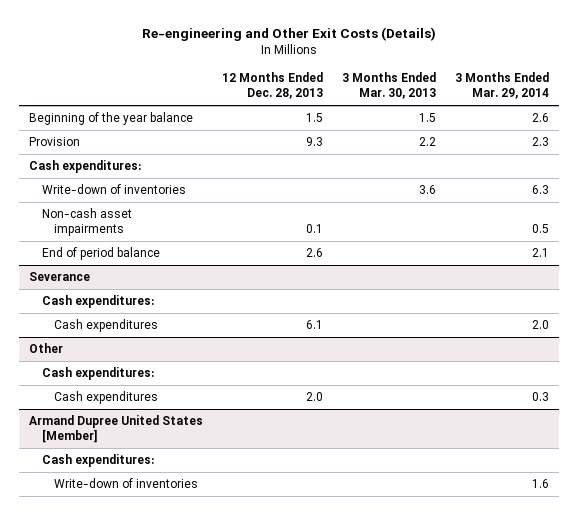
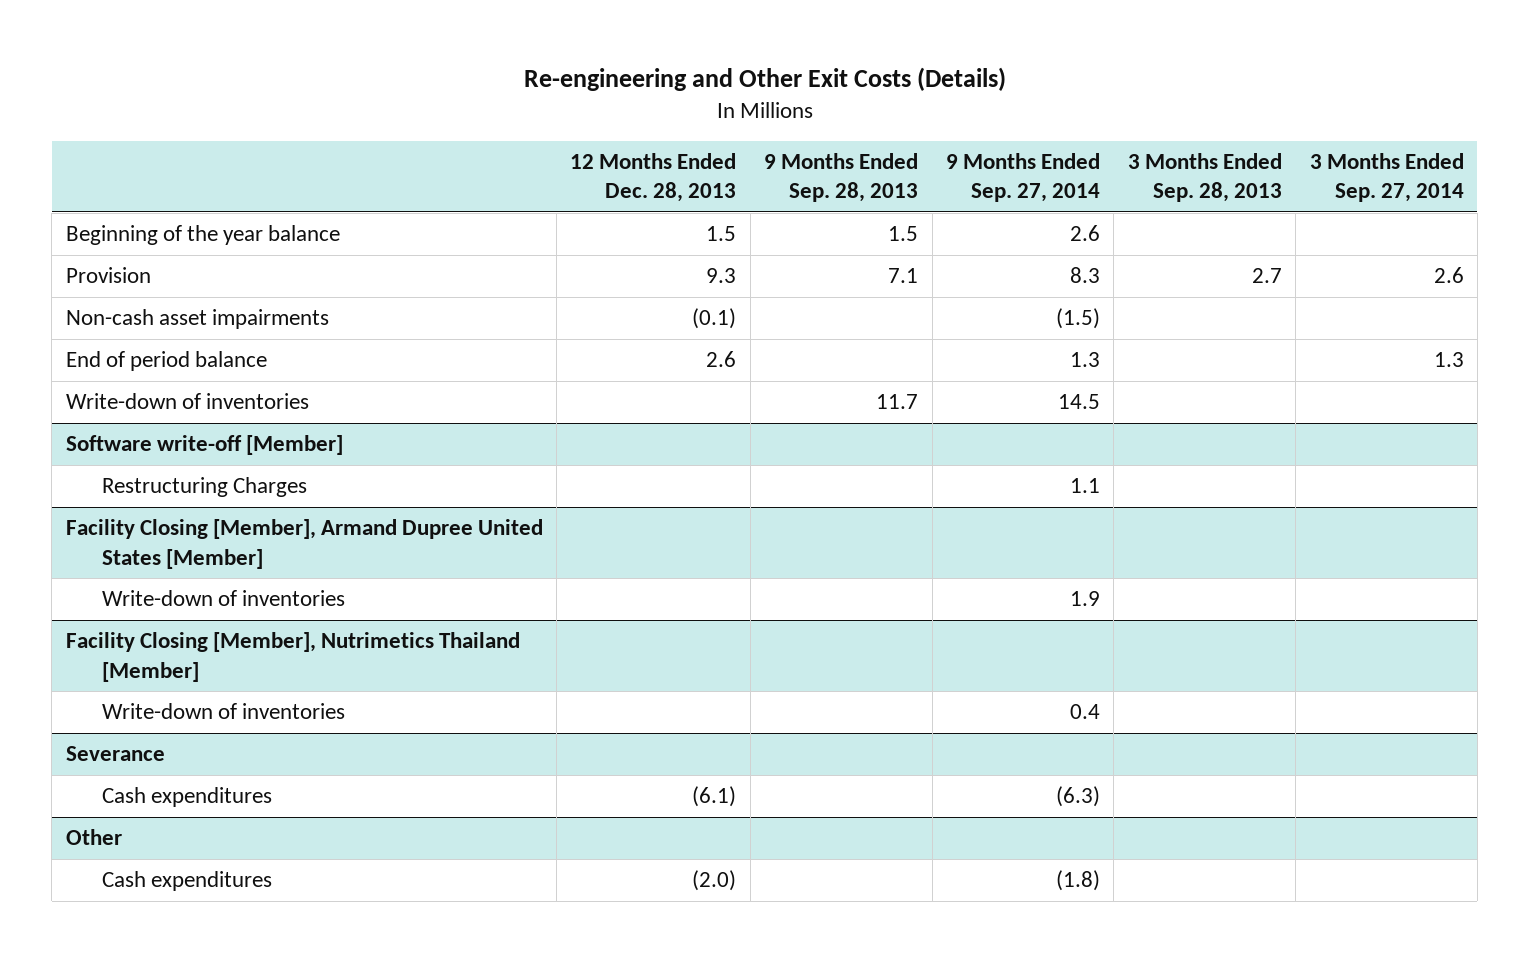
- | 12 Months Ended Dec. 28, 2013 | 3 Months Ended Mar. 30, 2013 | 3 Months Ended Mar. 29, 2014
+ | 12 Months Ended Dec. 28, 2013 | 9 Months Ended Sep. 28, 2013 | 9 Months Ended Sep. 27, 2014 | 3 Months Ended Sep. 28, 2013 | 3 Months Ended Sep. 27, 2014
- Cash expenditures:
- Non-cash asset impairments | 0.1 | | 0.5
+ Non-cash asset impairments | (0.1) | | (1.5) | |
moved down: Write-down of inventories | | 11.7 | 14.5 | |
+ Software write-off [Member]
+ Restructuring Charges | | | 1.1 | |
+ Facility Closing [Member], Armand Dupree United States [Member]
+ Write-down of inventories | | | 1.9 | |
+ Facility Closing [Member], Nutrimetics Thailand [Member]
+ Write-down of inventories | | | 0.4 | |
@ Severance
- Cash expenditures:
- Cash expenditures | 6.1 | | 2.0
+ Cash expenditures | (6.1) | | (6.3) | |
@ Other
- Cash expenditures:
- Cash expenditures | 2.0 | | 0.3
- Armand Dupree United States [Member]
- Cash expenditures:
- Write-down of inventories | | | 1.6
@ Other
+ Cash expenditures | (2.0) | | (1.8) | |

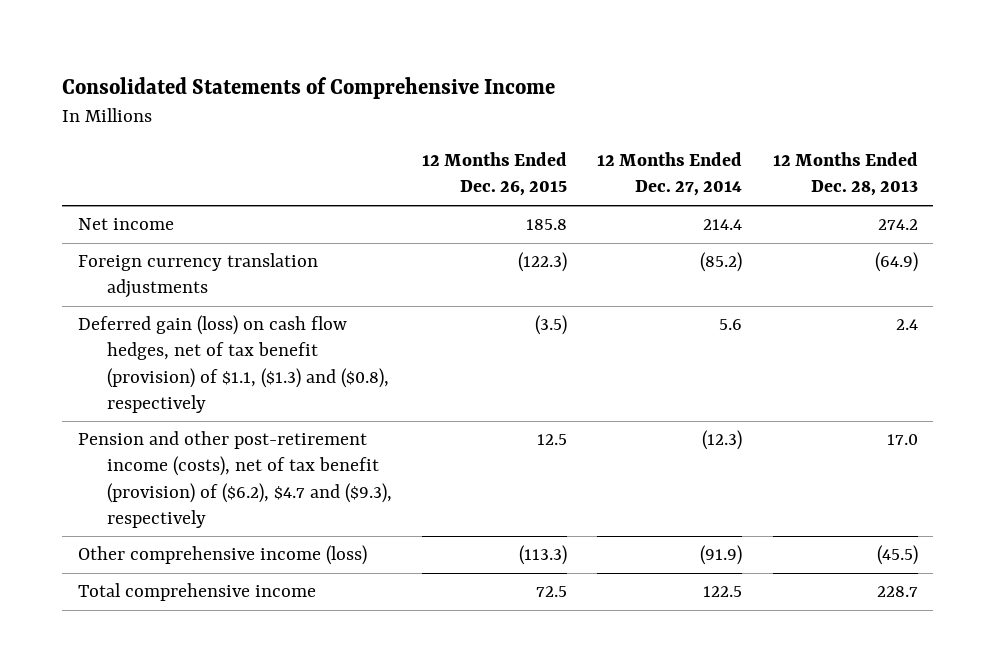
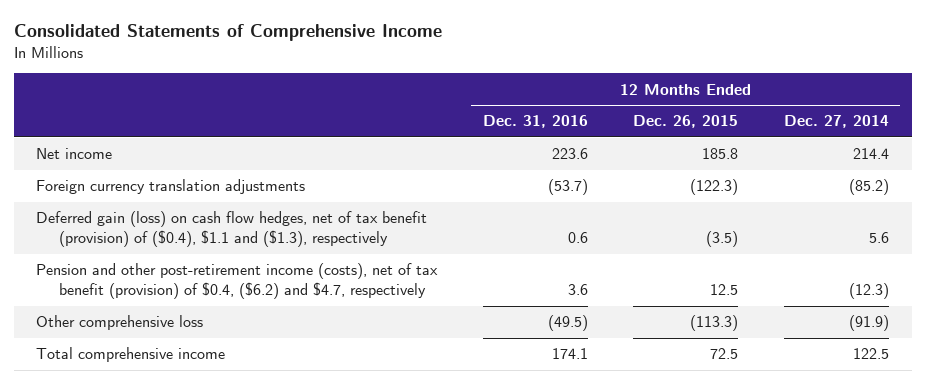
- | 12 Months Ended Dec. 26, 2015 | 12 Months Ended Dec. 27, 2014 | 12 Months Ended Dec. 28, 2013
+ | 12 Months Ended Dec. 31, 2016 | 12 Months Ended Dec. 26, 2015 | 12 Months Ended Dec. 27, 2014
- Deferred gain (loss) on cash flow hedges, net of tax benefit (provision) of $1.1, ($1.3) and ($0.8), respectively | (3.5) | 5.6 | 2.4
- Pension and other post-retirement income (costs), net of tax benefit (provision) of ($6.2), $4.7 and ($9.3), respectively | 12.5 | (12.3) | 17.0
- Other comprehensive income (loss) | (113.3) | (91.9) | (45.5)
+ Deferred gain (loss) on cash flow hedges, net of tax benefit (provision) of ($0.4), $1.1 and ($1.3), respectively | 0.6 | (3.5) | 5.6
+ Pension and other post-retirement income (costs), net of tax benefit (provision) of $0.4, ($6.2) and $4.7, respectively | 3.6 | 12.5 | (12.3)
+ Other comprehensive loss | (49.5) | (113.3) | (91.9)

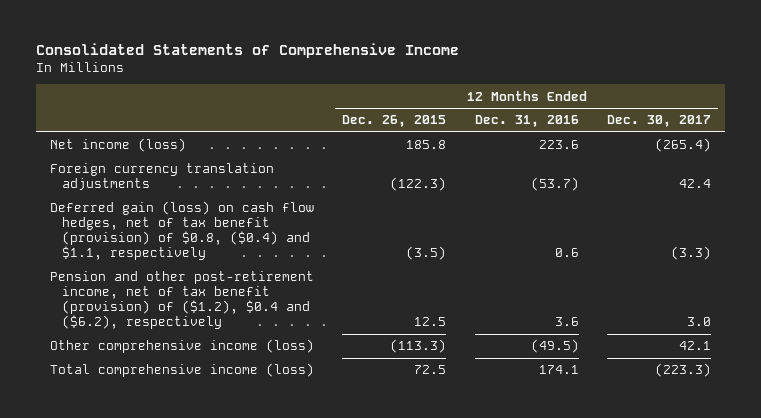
- | 12 Months Ended Dec. 31, 2016 | 12 Months Ended Dec. 26, 2015 | 12 Months Ended Dec. 27, 2014
+ | 12 Months Ended Dec. 26, 2015 | 12 Months Ended Dec. 31, 2016 | 12 Months Ended Dec. 30, 2017
- Net income | 223.6 | 185.8 | 214.4
+ Net income (loss) | 185.8 | 223.6 | (265.4)
- Deferred gain (loss) on cash flow hedges, net of tax benefit (provision) of ($0.4), $1.1 and ($1.3), respectively | 0.6 | (3.5) | 5.6
- Pension and other post-retirement income (costs), net of tax benefit (provision) of $0.4, ($6.2) and $4.7, respectively | 3.6 | 12.5 | (12.3)
- Other comprehensive loss | (49.5) | (113.3) | (91.9)
- Total comprehensive income | 174.1 | 72.5 | 122.5
+ Deferred gain (loss) on cash flow hedges, net of tax benefit (provision) of $0.8, ($0.4) and $1.1, respectively | (3.5) | 0.6 | (3.3)
+ Pension and other post-retirement income, net of tax benefit (provision) of ($1.2), $0.4 and ($6.2), respectively | 12.5 | 3.6 | 3.0
+ Other comprehensive income (loss) | (113.3) | (49.5) | 42.1
+ Total comprehensive income (loss) | 72.5 | 174.1 | (223.3)

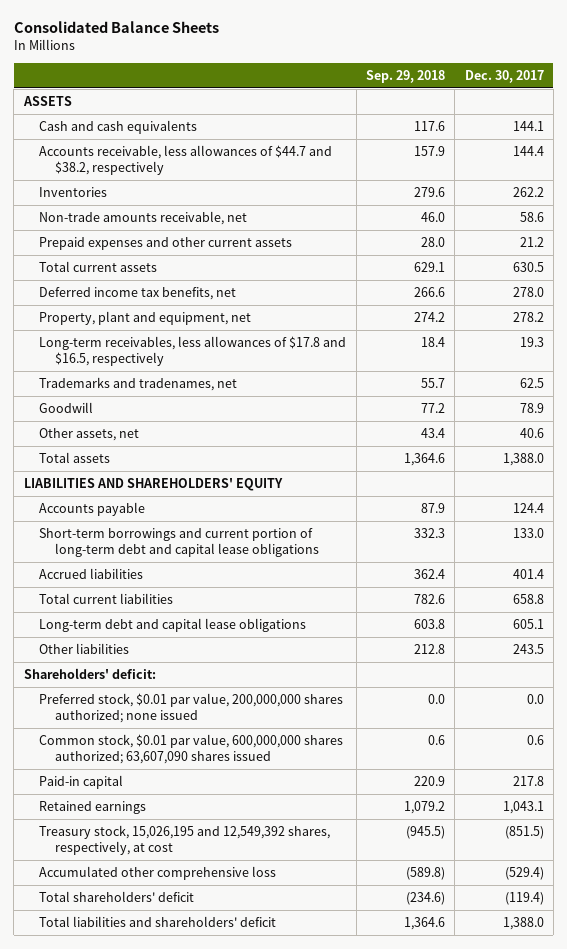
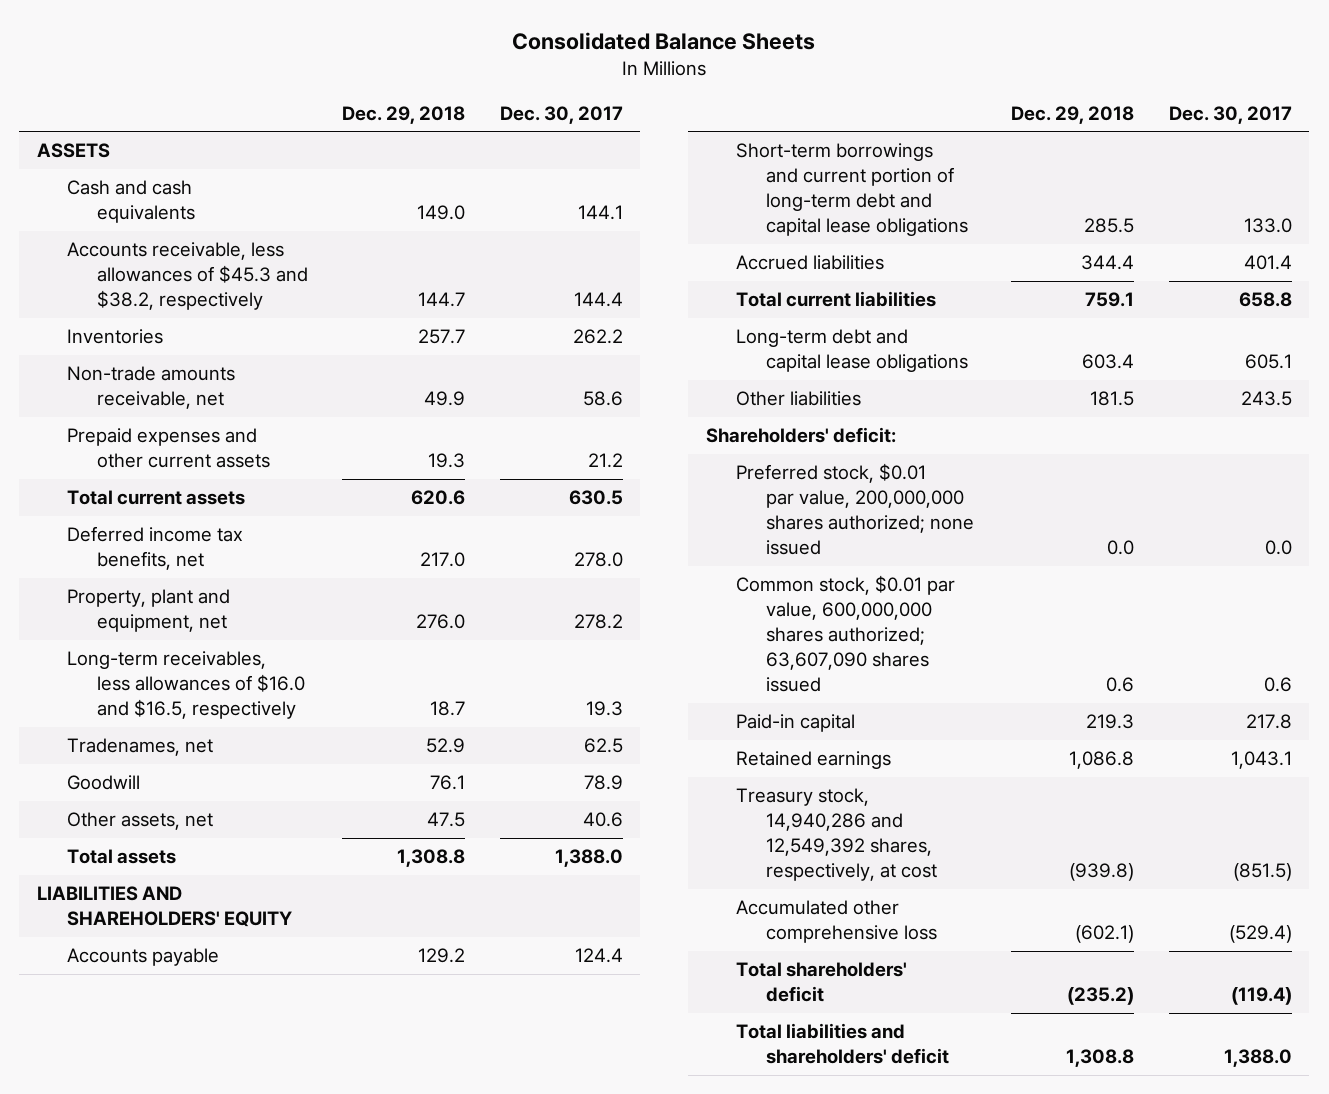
- | Sep. 29, 2018 | Dec. 30, 2017
+ | Dec. 29, 2018 | Dec. 30, 2017
- Accounts receivable, less allowances of $44.7 and $38.2, respectively | 157.9 | 144.4
+ Accounts receivable, less allowances of $45.3 and $38.2, respectively | 144.7 | 144.4
- Long-term receivables, less allowances of $17.8 and $16.5, respectively | 18.4 | 19.3
- Trademarks and tradenames, net | 55.7 | 62.5
+ Long-term receivables, less allowances of $16.0 and $16.5, respectively | 18.7 | 19.3
+ Tradenames, net | 52.9 | 62.5
- Treasury stock, 15,026,195 and 12,549,392 shares, respectively, at cost | (945.5) | (851.5)
+ Treasury stock, 14,940,286 and 12,549,392 shares, respectively, at cost | (939.8) | (851.5)

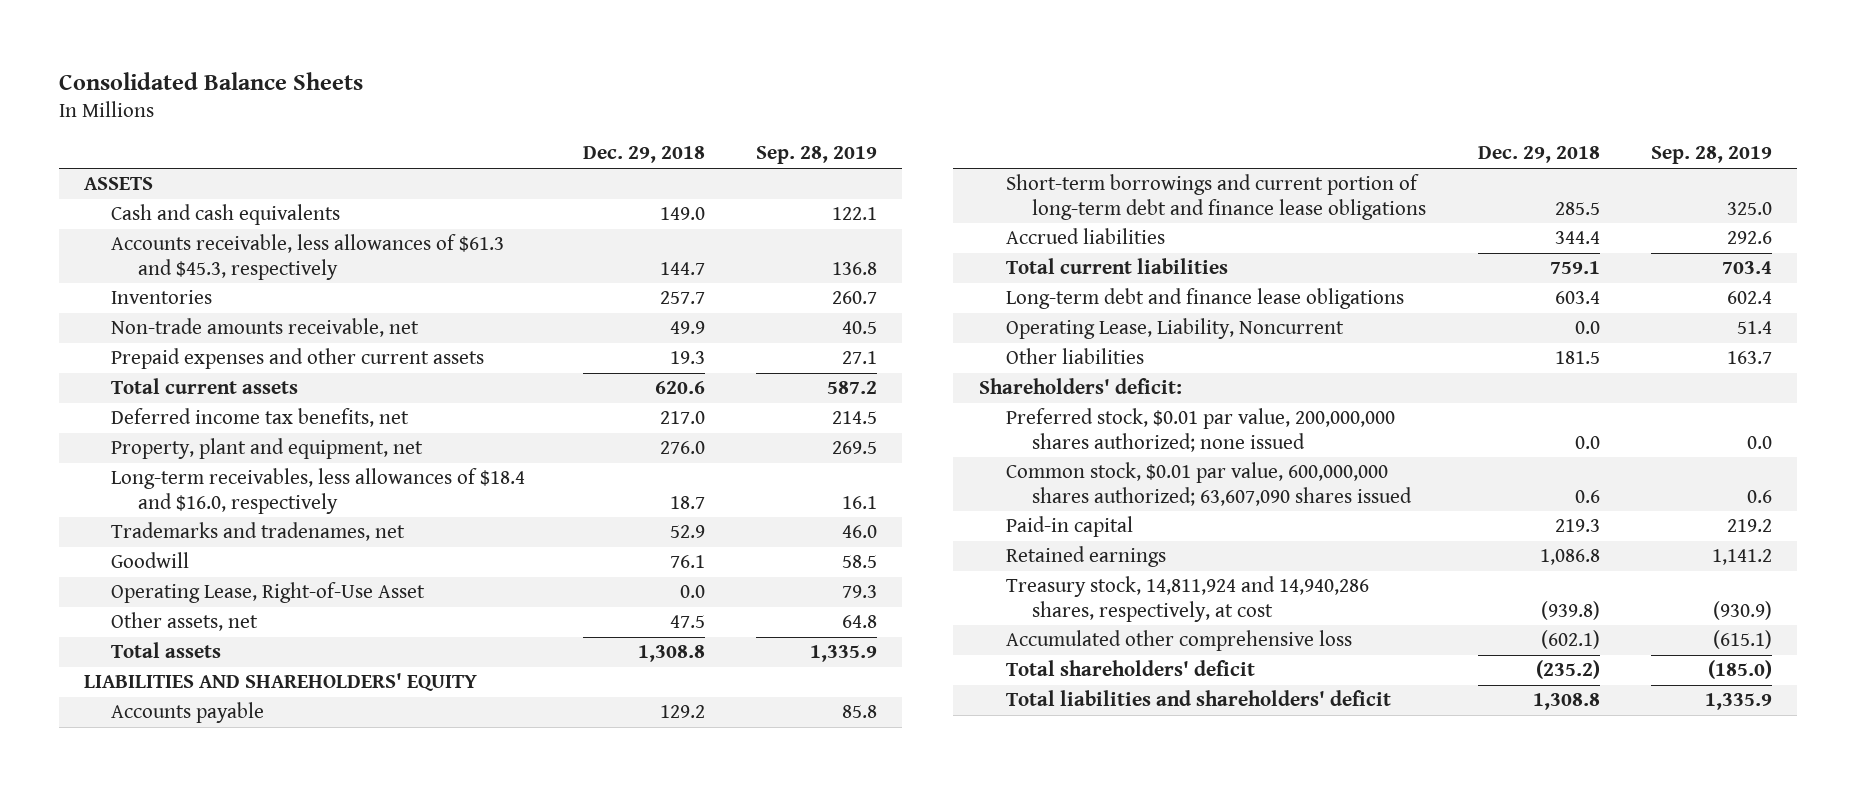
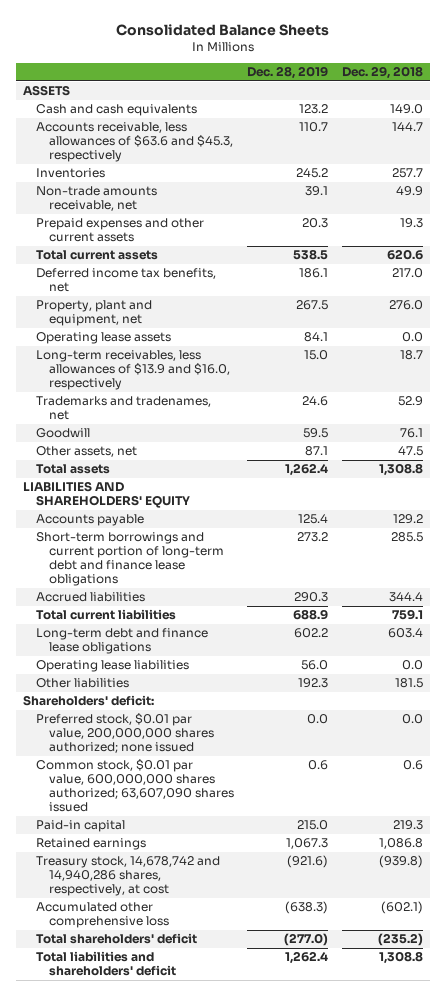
- | Dec. 29, 2018 | Sep. 28, 2019
+ | Dec. 28, 2019 | Dec. 29, 2018
- Accounts receivable, less allowances of $61.3 and $45.3, respectively | 144.7 | 136.8
+ Accounts receivable, less allowances of $63.6 and $45.3, respectively | 110.7 | 144.7
- Long-term receivables, less allowances of $18.4 and $16.0, respectively | 18.7 | 16.1
+ Operating lease assets | 84.1 | 0.0
+ Long-term receivables, less allowances of $13.9 and $16.0, respectively | 15.0 | 18.7
- Operating Lease, Right-of-Use Asset | 0.0 | 79.3
- Operating Lease, Liability, Noncurrent | 0.0 | 51.4
+ Operating lease liabilities | 56.0 | 0.0
- Treasury stock, 14,811,924 and 14,940,286 shares, respectively, at cost | (939.8) | (930.9)
+ Treasury stock, 14,678,742 and 14,940,286 shares, respectively, at cost | (921.6) | (939.8)

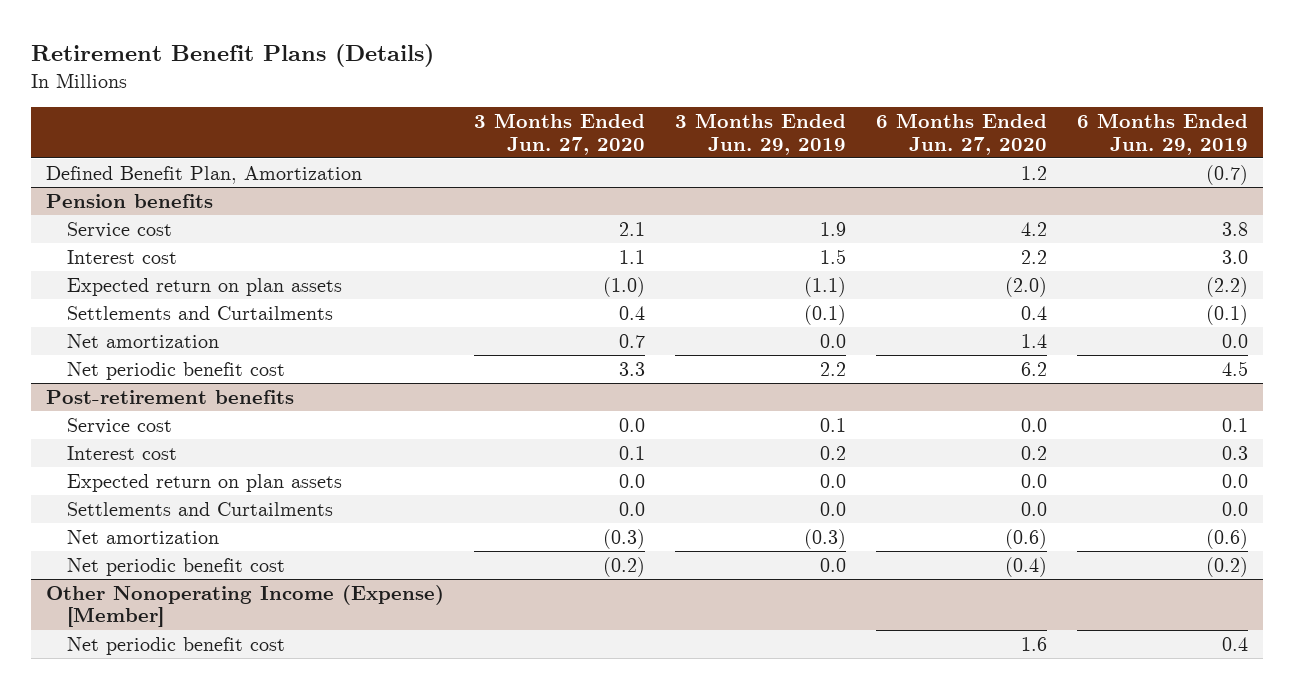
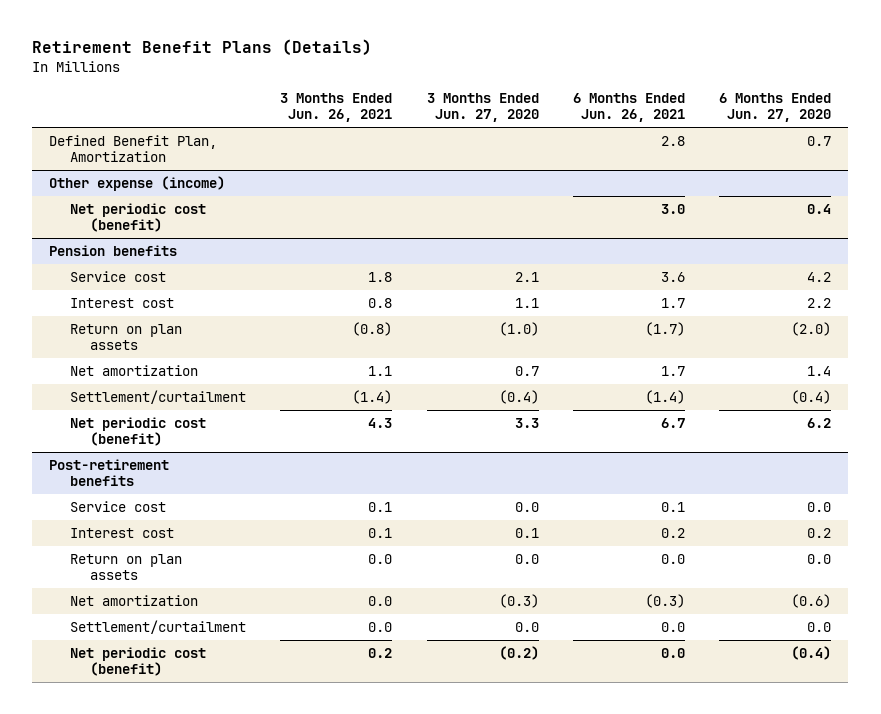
- | 3 Months Ended Jun. 27, 2020 | 3 Months Ended Jun. 29, 2019 | 6 Months Ended Jun. 27, 2020 | 6 Months Ended Jun. 29, 2019
+ | 3 Months Ended Jun. 26, 2021 | 3 Months Ended Jun. 27, 2020 | 6 Months Ended Jun. 26, 2021 | 6 Months Ended Jun. 27, 2020
- Defined Benefit Plan, Amortization | | | 1.2 | (0.7)
+ Defined Benefit Plan, Amortization | | | 2.8 | 0.7
+ Other expense (income)
+ Net periodic cost (benefit) | | | 3.0 | 0.4
@ Pension benefits
- Expected return on plan assets | (1.0) | (1.1) | (2.0) | (2.2)
- Settlements and Curtailments | 0.4 | (0.1) | 0.4 | (0.1)
+ Return on plan assets | (0.8) | (1.0) | (1.7) | (2.0)
- Net periodic benefit cost | 3.3 | 2.2 | 6.2 | 4.5
+ Settlement/curtailment | (1.4) | (0.4) | (1.4) | (0.4)
+ Net periodic cost (benefit) | 4.3 | 3.3 | 6.7 | 6.2
@ Post-retirement benefits
- Expected return on plan assets | 0.0 | 0.0 | 0.0 | 0.0
- Settlements and Curtailments | 0.0 | 0.0 | 0.0 | 0.0
+ Return on plan assets | 0.0 | 0.0 | 0.0 | 0.0
- Net periodic benefit cost | (0.2) | 0.0 | (0.4) | (0.2)
- Other Nonoperating Income (Expense) [Member]
- Net periodic benefit cost | | | 1.6 | 0.4
@ Post-retirement benefits
+ Settlement/curtailment | 0.0 | 0.0 | 0.0 | 0.0
+ Net periodic cost (benefit) | 0.2 | (0.2) | 0.0 | (0.4)

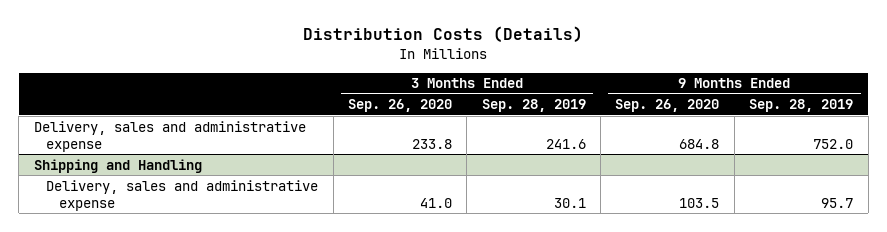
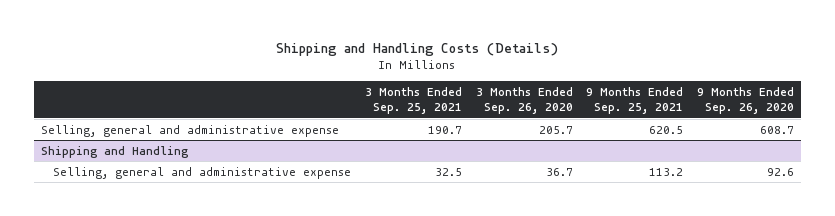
- Distribution Costs (Details)
+ Shipping and Handling Costs (Details)
- | 3 Months Ended Sep. 26, 2020 | 3 Months Ended Sep. 28, 2019 | 9 Months Ended Sep. 26, 2020 | 9 Months Ended Sep. 28, 2019
+ | 3 Months Ended Sep. 25, 2021 | 3 Months Ended Sep. 26, 2020 | 9 Months Ended Sep. 25, 2021 | 9 Months Ended Sep. 26, 2020
- Delivery, sales and administrative expense | 233.8 | 241.6 | 684.8 | 752.0
+ Selling, general and administrative expense | 190.7 | 205.7 | 620.5 | 608.7
@ Shipping and Handling
- Delivery, sales and administrative expense | 41.0 | 30.1 | 103.5 | 95.7
+ Selling, general and administrative expense | 32.5 | 36.7 | 113.2 | 92.6

